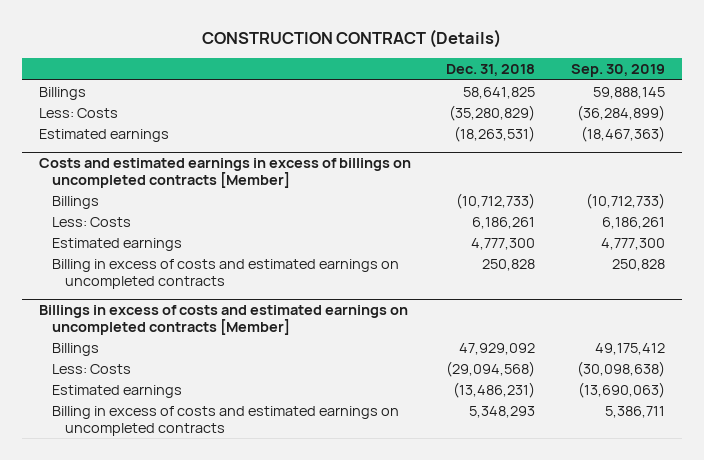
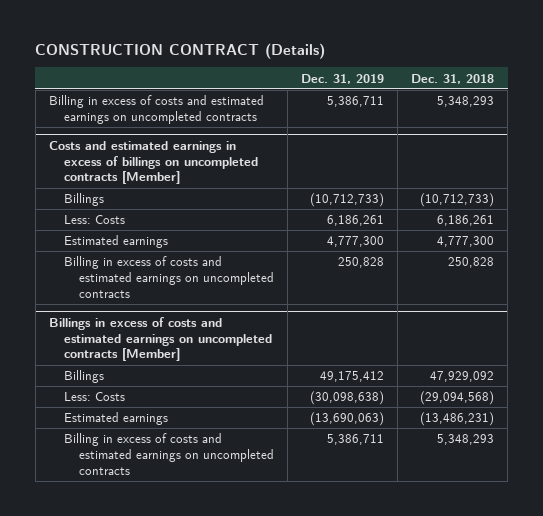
- | Dec. 31, 2018 | Sep. 30, 2019
+ | Dec. 31, 2019 | Dec. 31, 2018
- Billings | 58,641,825 | 59,888,145
- Less: Costs | (35,280,829) | (36,284,899)
- Estimated earnings | (18,263,531) | (18,467,363)
+ Billing in excess of costs and estimated earnings on uncompleted contracts | 5,386,711 | 5,348,293

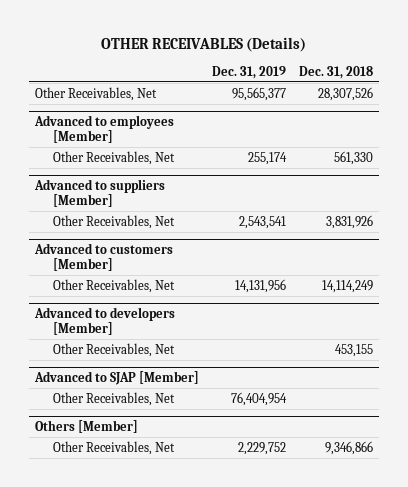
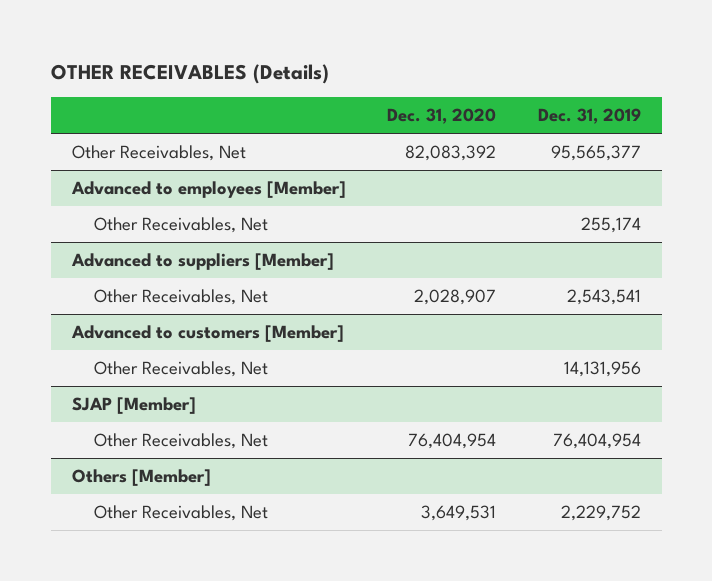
- | Dec. 31, 2019 | Dec. 31, 2018
+ | Dec. 31, 2020 | Dec. 31, 2019
- Advanced to developers [Member]
- Other Receivables, Net | | 453,155
- Advanced to SJAP [Member]
+ SJAP [Member]

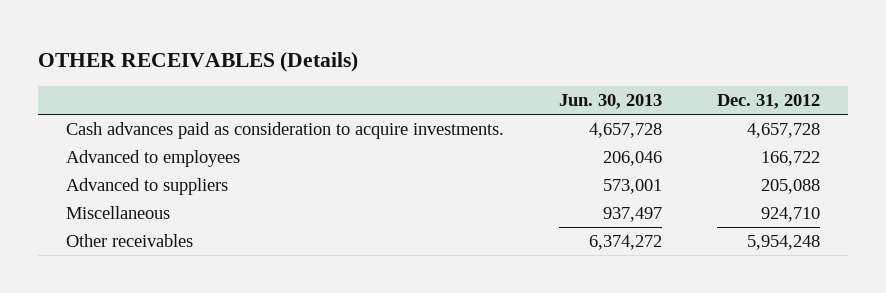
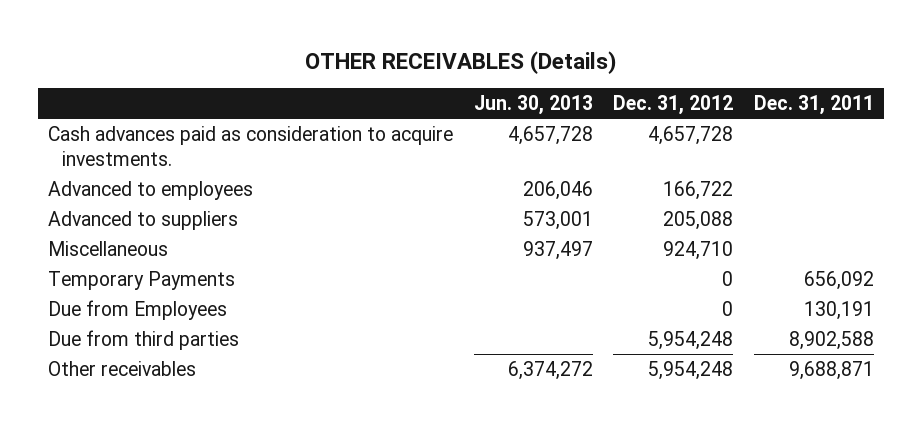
- | Jun. 30, 2013 | Dec. 31, 2012
+ | Jun. 30, 2013 | Dec. 31, 2012 | Dec. 31, 2011
+ Temporary Payments | | 0 | 656,092
+ Due from Employees | | 0 | 130,191
+ Due from third parties | | 5,954,248 | 8,902,588

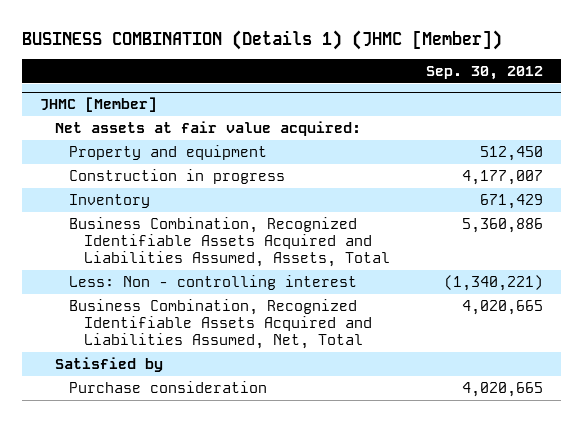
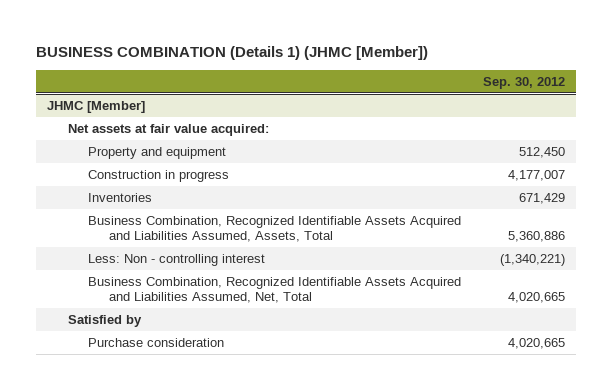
@ JHMC [Member]
- Inventory | 671,429
+ Inventories | 671,429

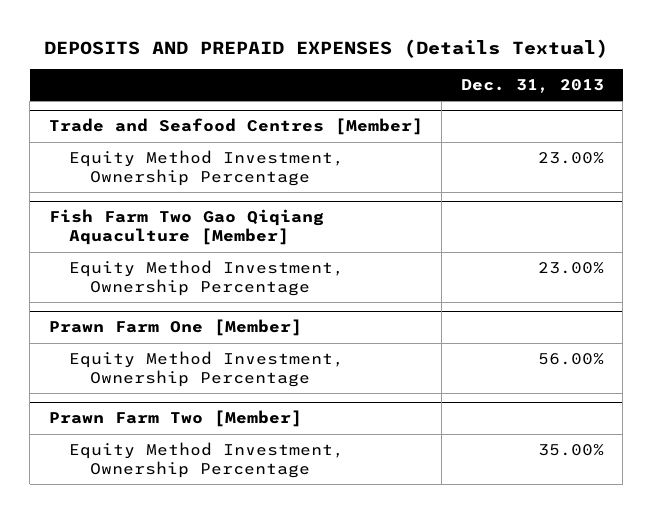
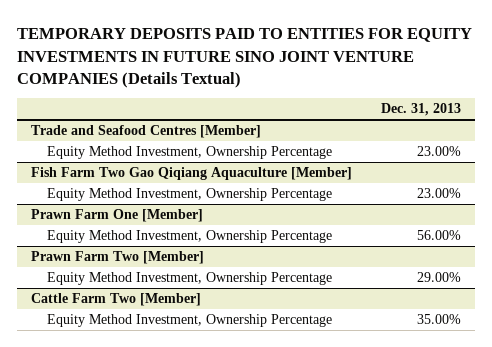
- DEPOSITS AND PREPAID EXPENSES (Details Textual)
+ TEMPORARY DEPOSITS PAID TO ENTITIES FOR EQUITY INVESTMENTS IN FUTURE SINO JOINT VENTURE COMPANIES (Details Textual)
@ Prawn Farm Two [Member]
+ Equity Method Investment, Ownership Percentage | 29.00%
+ Cattle Farm Two [Member]

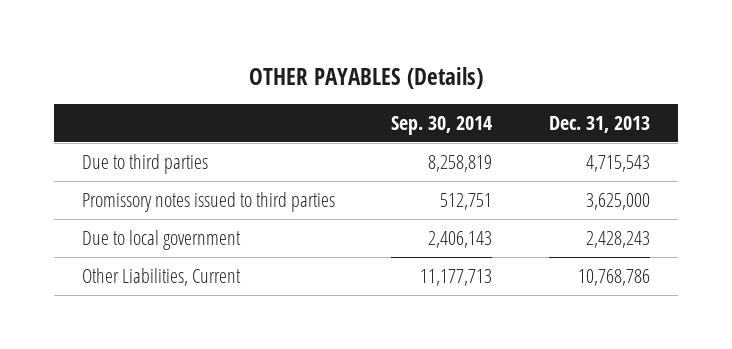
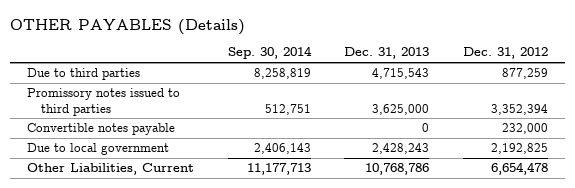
- | Sep. 30, 2014 | Dec. 31, 2013
+ | Sep. 30, 2014 | Dec. 31, 2013 | Dec. 31, 2012
+ Convertible notes payable | | 0 | 232,000

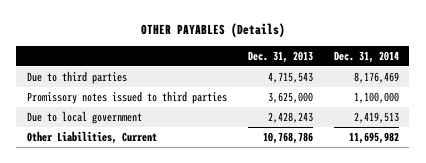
- | Sep. 30, 2014 | Dec. 31, 2013 | Dec. 31, 2012
+ | Dec. 31, 2013 | Dec. 31, 2014
- Convertible notes payable | | 0 | 232,000

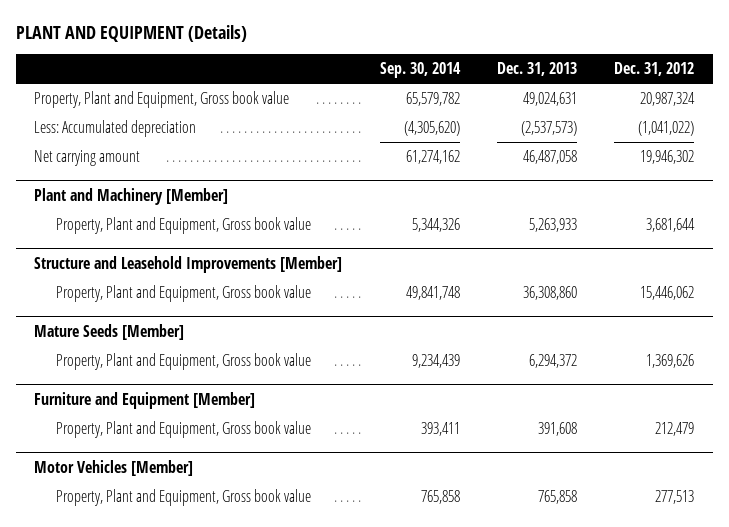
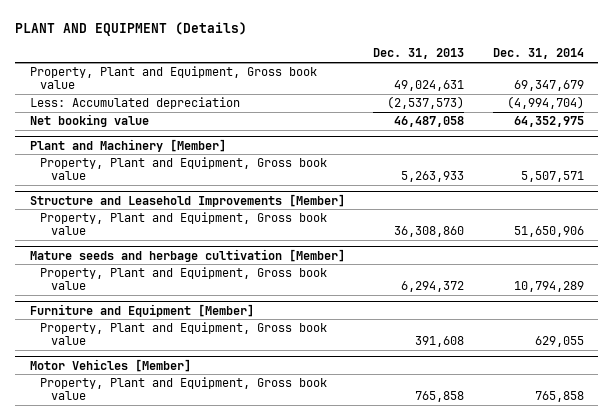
- | Sep. 30, 2014 | Dec. 31, 2013 | Dec. 31, 2012
+ | Dec. 31, 2013 | Dec. 31, 2014
- Net carrying amount | 61,274,162 | 46,487,058 | 19,946,302
+ Net booking value | 46,487,058 | 64,352,975
- Mature Seeds [Member]
+ Mature seeds and herbage cultivation [Member]

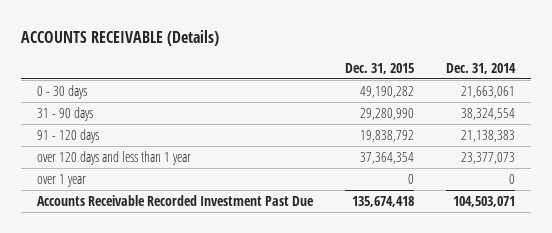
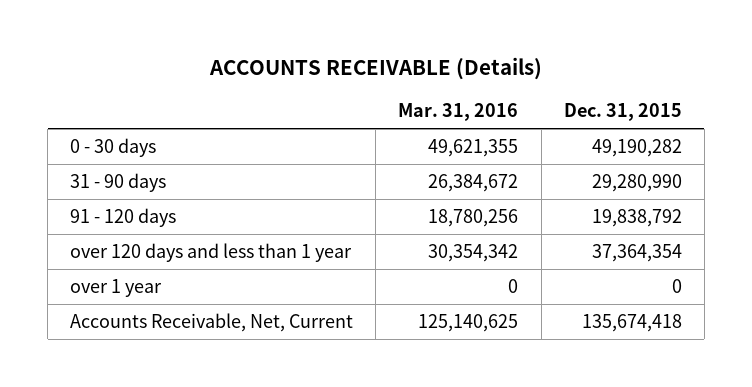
- | Dec. 31, 2015 | Dec. 31, 2014
+ | Mar. 31, 2016 | Dec. 31, 2015
- Accounts Receivable Recorded Investment Past Due | 135,674,418 | 104,503,071
+ Accounts Receivable, Net, Current | 125,140,625 | 135,674,418

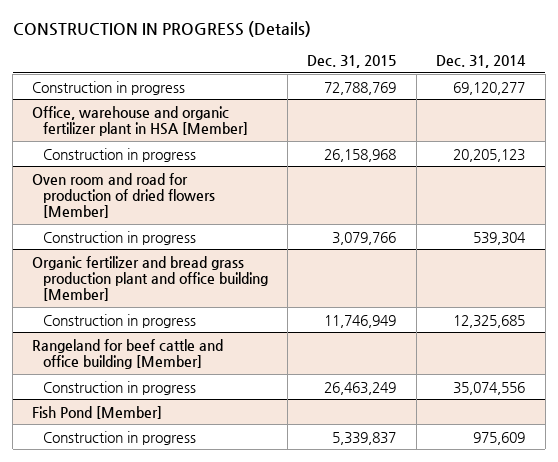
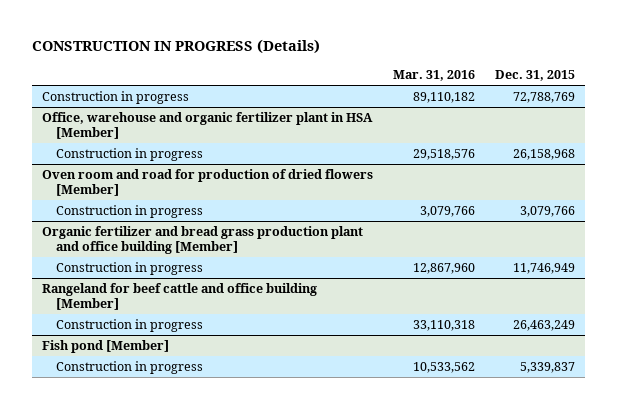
- | Dec. 31, 2015 | Dec. 31, 2014
+ | Mar. 31, 2016 | Dec. 31, 2015
- Fish Pond [Member]
+ Fish pond [Member]

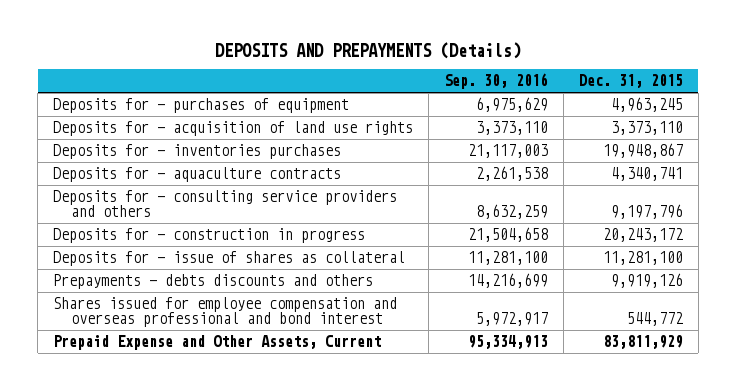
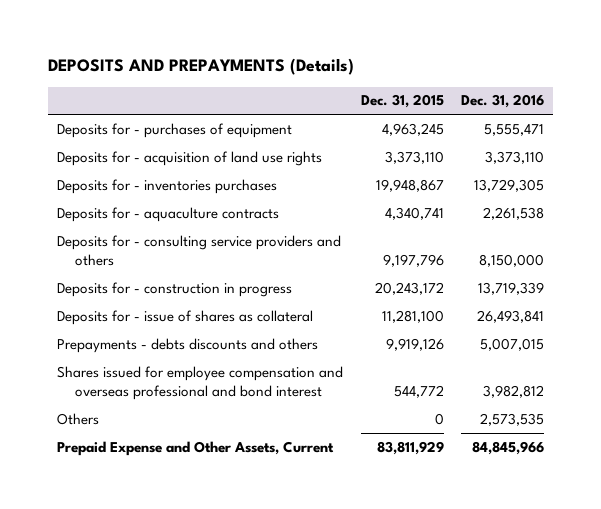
- | Sep. 30, 2016 | Dec. 31, 2015
+ | Dec. 31, 2015 | Dec. 31, 2016
+ Others | 0 | 2,573,535

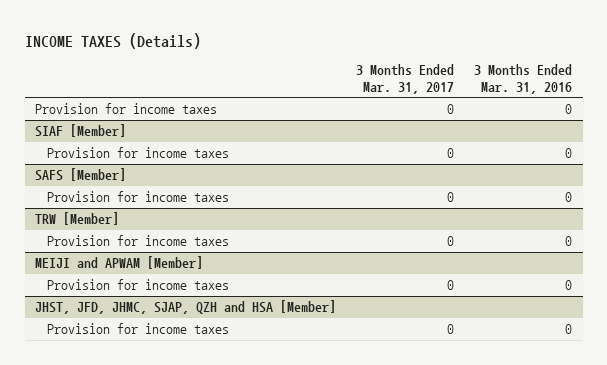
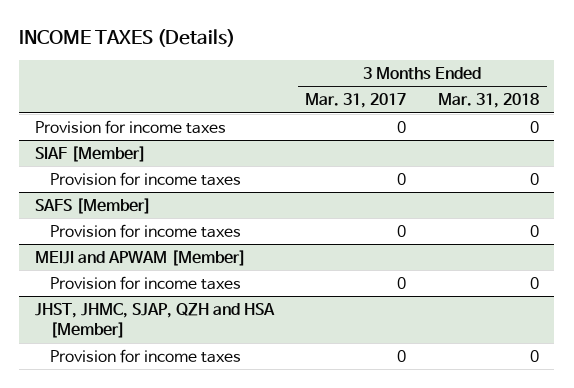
- | 3 Months Ended Mar. 31, 2017 | 3 Months Ended Mar. 31, 2016
+ | 3 Months Ended Mar. 31, 2017 | 3 Months Ended Mar. 31, 2018
- TRW [Member]
- Provision for income taxes | 0 | 0
- JHST, JFD, JHMC, SJAP, QZH and HSA [Member]
+ JHST, JHMC, SJAP, QZH and HSA [Member]

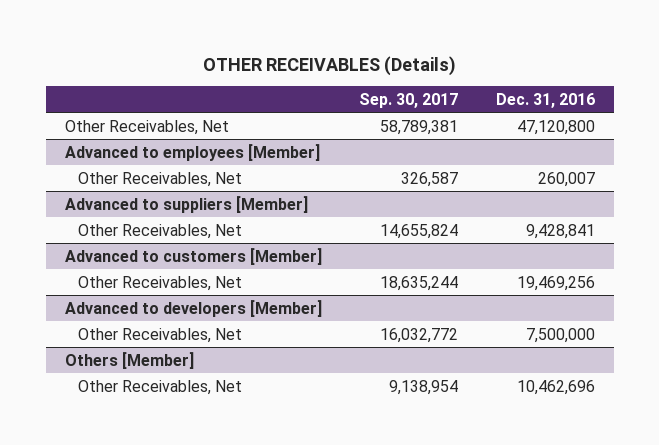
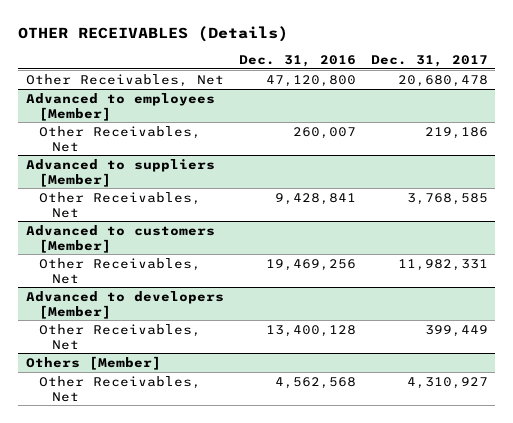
- | Sep. 30, 2017 | Dec. 31, 2016
+ | Dec. 31, 2016 | Dec. 31, 2017
@ Advanced to developers [Member]
- Other Receivables, Net | 16,032,772 | 7,500,000
+ Other Receivables, Net | 13,400,128 | 399,449
@ Others [Member]
- Other Receivables, Net | 9,138,954 | 10,462,696
+ Other Receivables, Net | 4,562,568 | 4,310,927

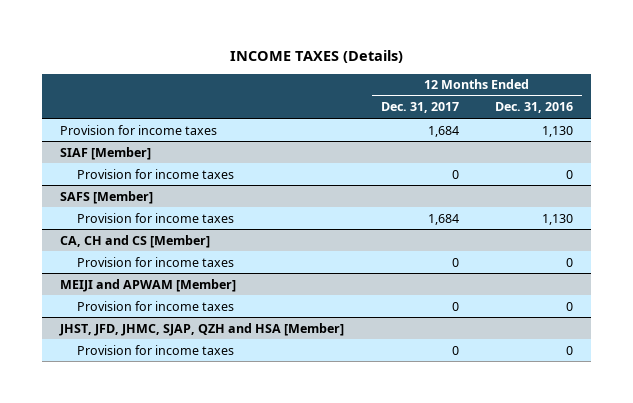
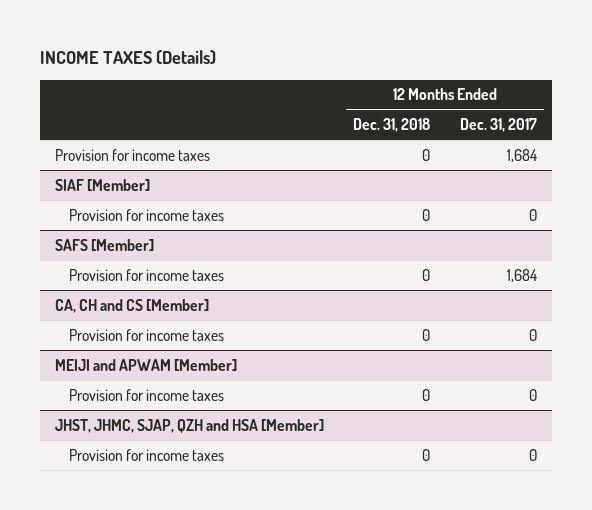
- | 12 Months Ended Dec. 31, 2017 | 12 Months Ended Dec. 31, 2016
+ | 12 Months Ended Dec. 31, 2018 | 12 Months Ended Dec. 31, 2017
- JHST, JFD, JHMC, SJAP, QZH and HSA [Member]
+ JHST, JHMC, SJAP, QZH and HSA [Member]

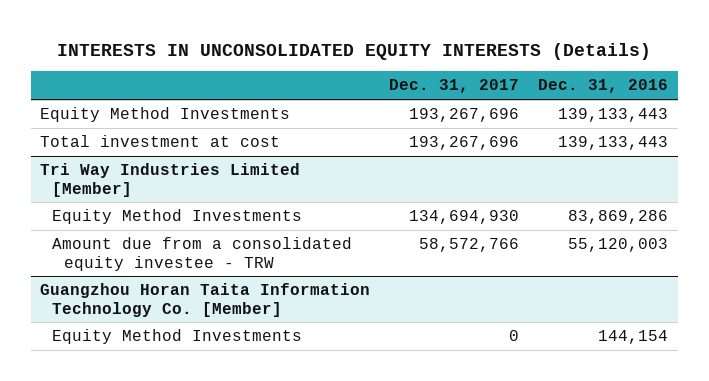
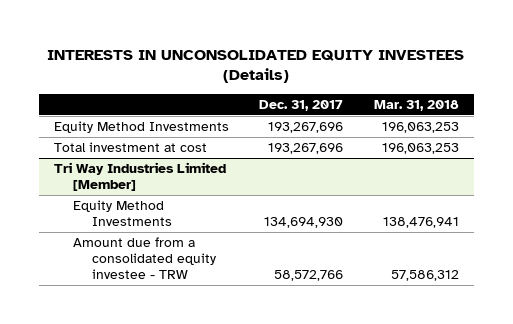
- INTERESTS IN UNCONSOLIDATED EQUITY INTERESTS (Details)
+ INTERESTS IN UNCONSOLIDATED EQUITY INVESTEES (Details)
- | Dec. 31, 2017 | Dec. 31, 2016
+ | Dec. 31, 2017 | Mar. 31, 2018
- Guangzhou Horan Taita Information Technology Co. [Member]
- Equity Method Investments | 0 | 144,154

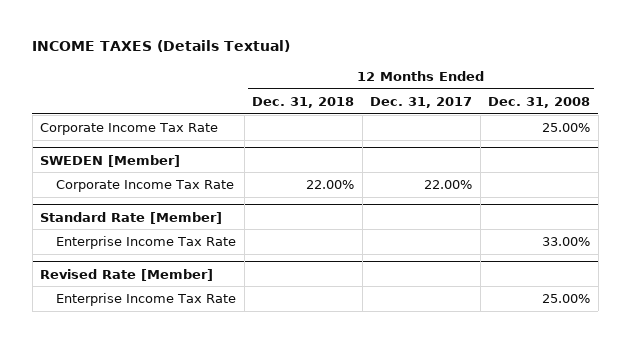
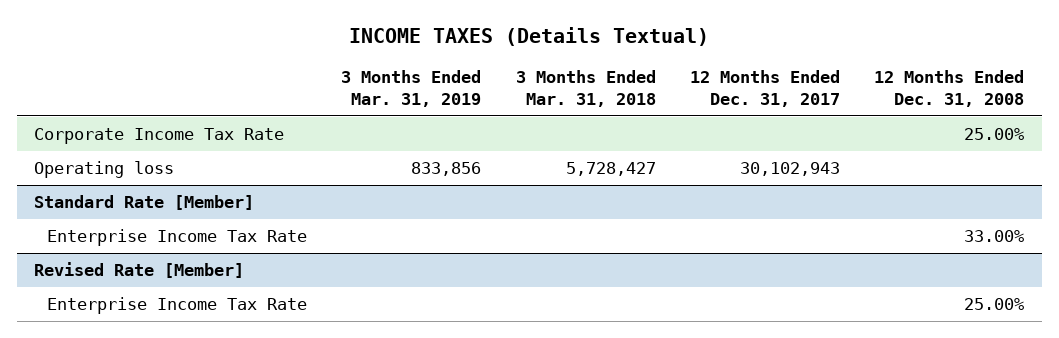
- | 12 Months Ended Dec. 31, 2018 | 12 Months Ended Dec. 31, 2017 | 12 Months Ended Dec. 31, 2008
+ | 3 Months Ended Mar. 31, 2019 | 3 Months Ended Mar. 31, 2018 | 12 Months Ended Dec. 31, 2017 | 12 Months Ended Dec. 31, 2008
- SWEDEN [Member]
- Corporate Income Tax Rate | 22.00% | 22.00% |
+ Operating loss | 833,856 | 5,728,427 | 30,102,943 |

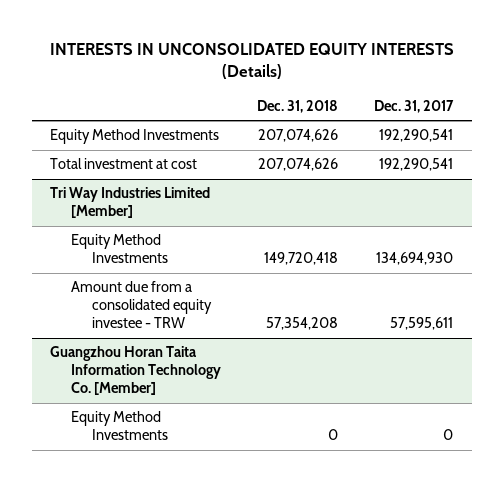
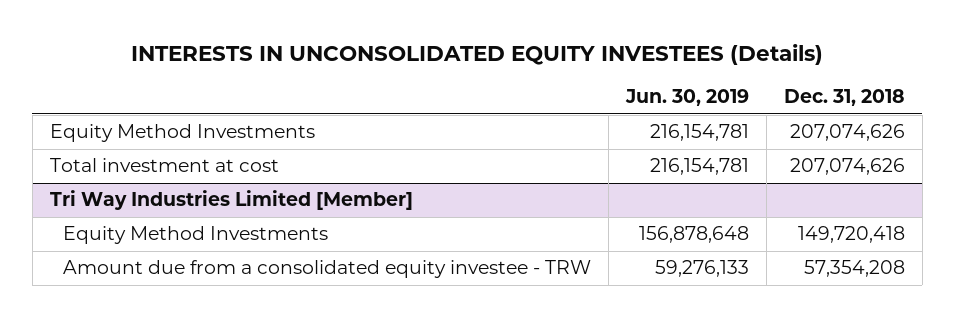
- INTERESTS IN UNCONSOLIDATED EQUITY INTERESTS (Details)
+ INTERESTS IN UNCONSOLIDATED EQUITY INVESTEES (Details)
- | Dec. 31, 2018 | Dec. 31, 2017
+ | Jun. 30, 2019 | Dec. 31, 2018
- Guangzhou Horan Taita Information Technology Co. [Member]
- Equity Method Investments | 0 | 0

